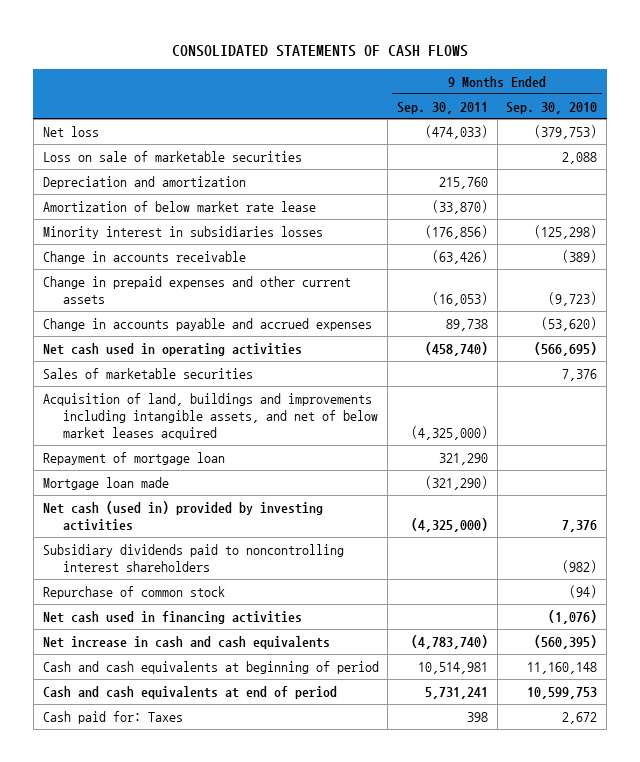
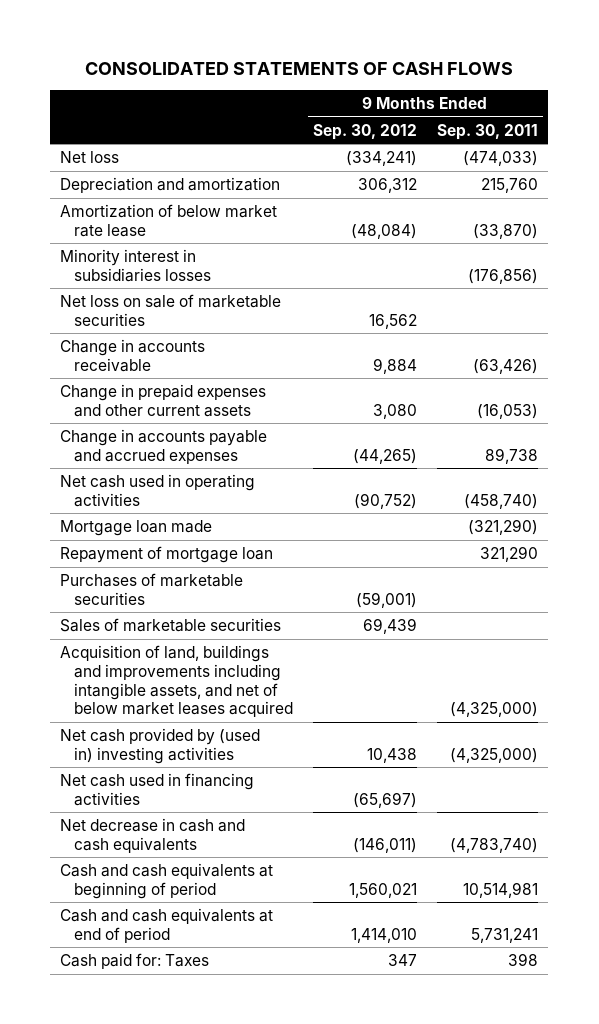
- | 9 Months Ended Sep. 30, 2011 | 9 Months Ended Sep. 30, 2010
+ | 9 Months Ended Sep. 30, 2012 | 9 Months Ended Sep. 30, 2011
- Loss on sale of marketable securities | | 2,088
+ Net loss on sale of marketable securities | 16,562 |
moved up: Mortgage loan made | | (321,290)
moved up: Repayment of mortgage loan | | 321,290
+ Purchases of marketable securities | (59,001) |
- Net cash (used in) provided by investing activities | (4,325,000) | 7,376
- Subsidiary dividends paid to noncontrolling interest shareholders | | (982)
- Repurchase of common stock | | (94)
+ Net cash provided by (used in) investing activities | 10,438 | (4,325,000)
- Net increase in cash and cash equivalents | (4,783,740) | (560,395)
+ Net decrease in cash and cash equivalents | (146,011) | (4,783,740)

